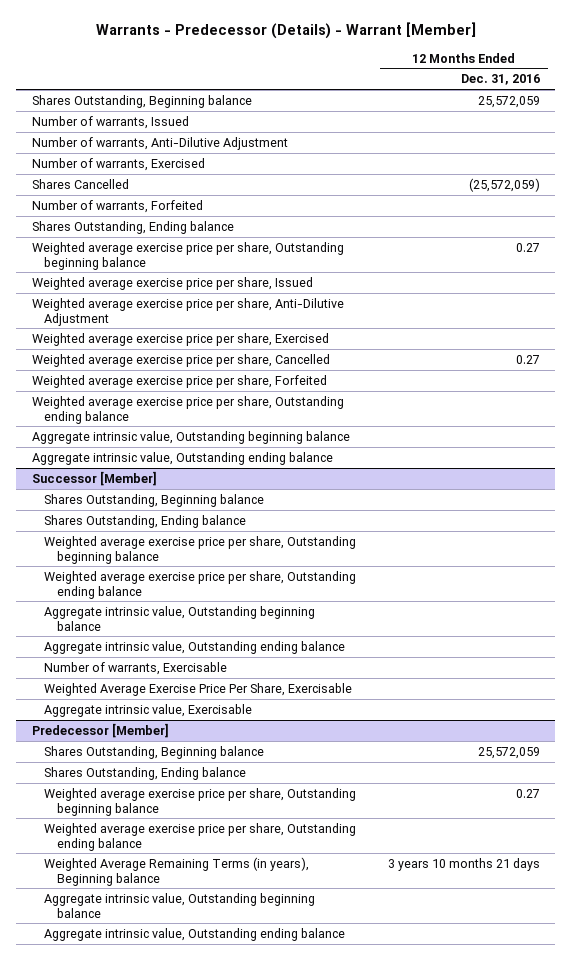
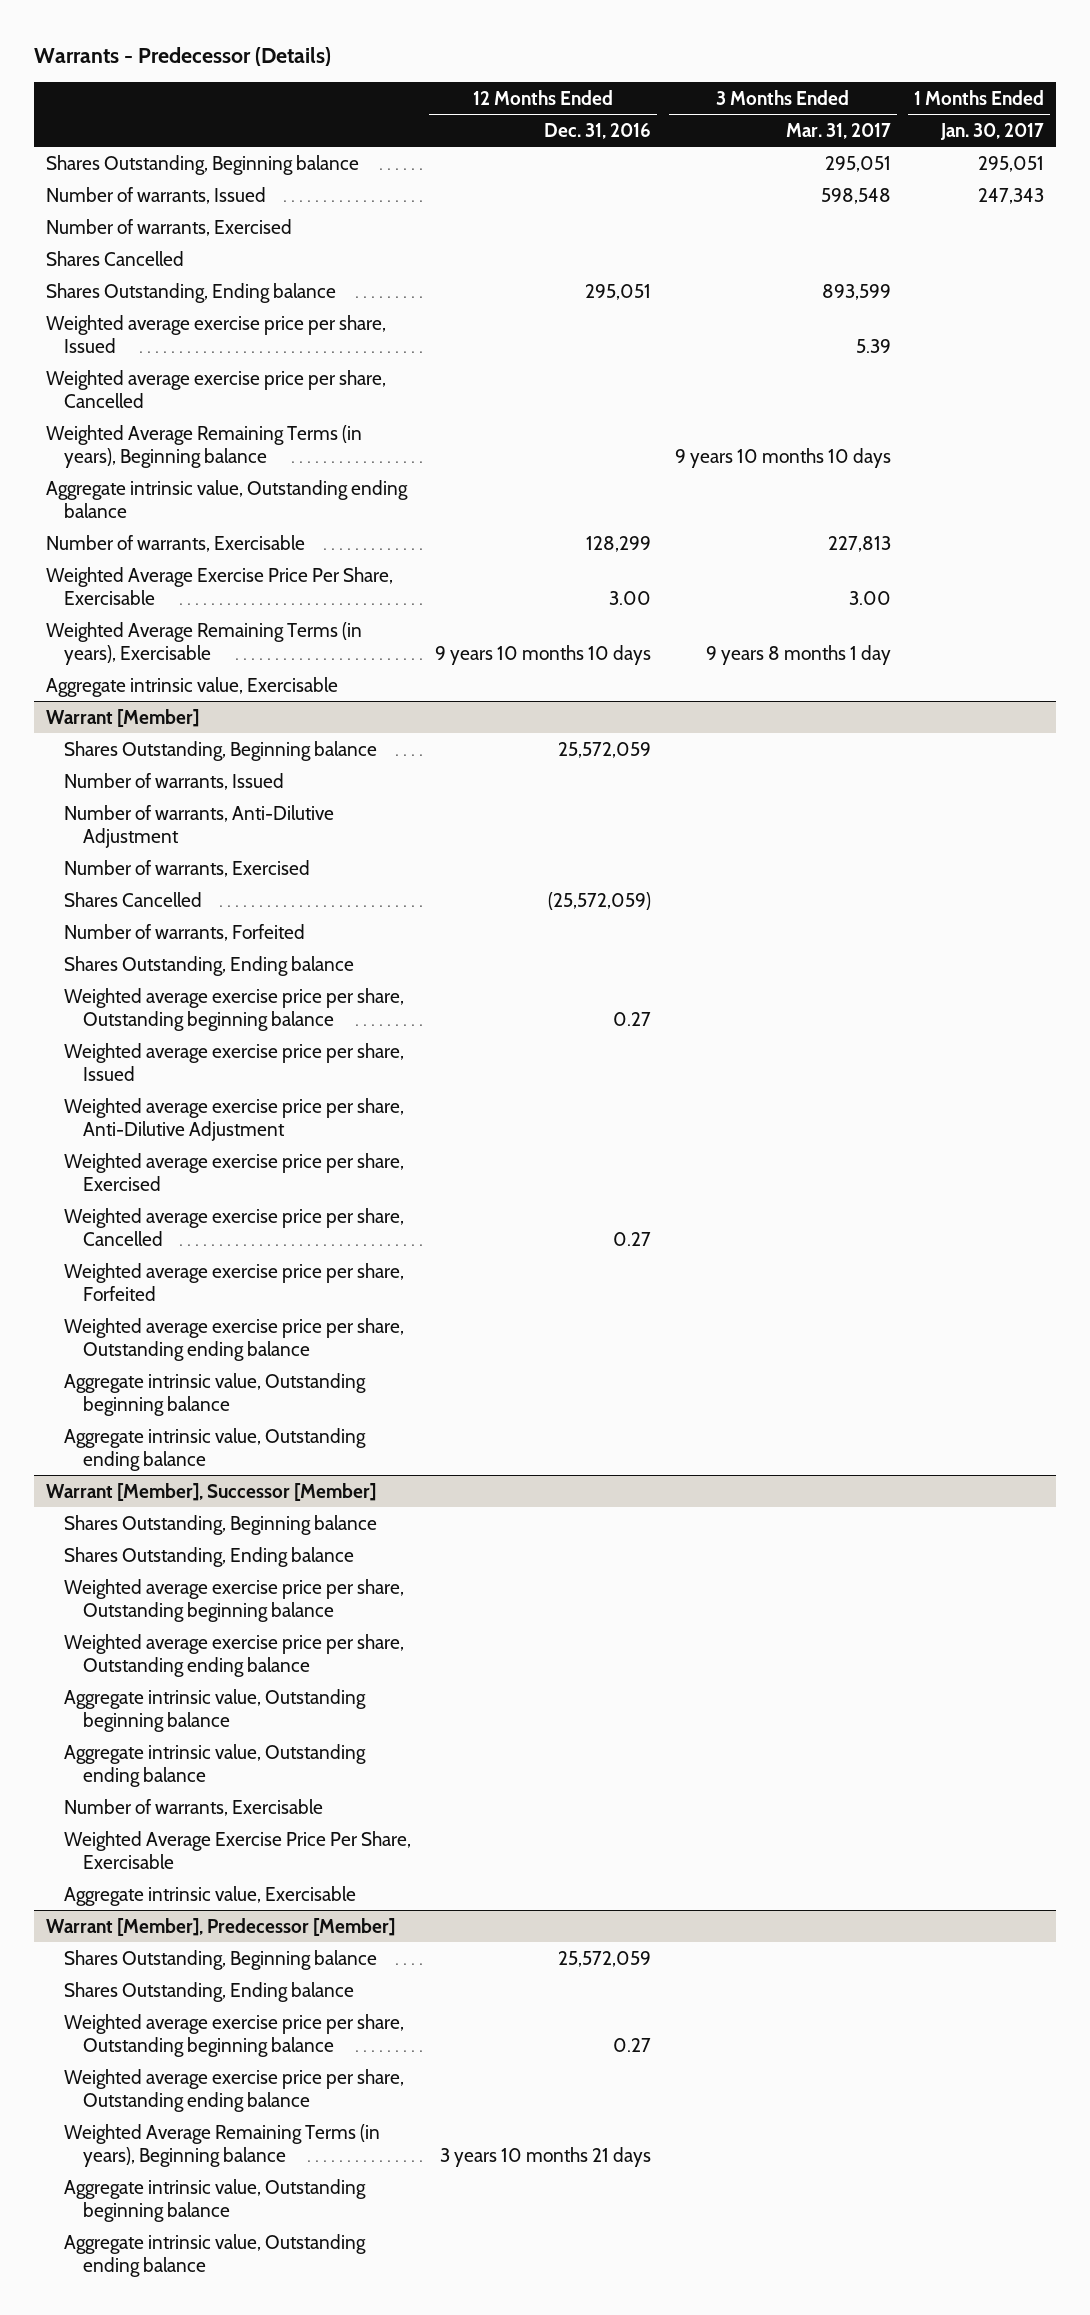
- Warrants - Predecessor (Details) - Warrant [Member]
+ Warrants - Predecessor (Details)
- | 12 Months Ended Dec. 31, 2016
+ | 12 Months Ended Dec. 31, 2016 | 3 Months Ended Mar. 31, 2017 | 1 Months Ended Jan. 30, 2017
+ Shares Outstanding, Beginning balance | | 295,051 | 295,051
+ Number of warrants, Issued | | 598,548 | 247,343
+ Number of warrants, Exercised
+ Shares Cancelled
+ Shares Outstanding, Ending balance | 295,051 | 893,599 |
+ Weighted average exercise price per share, Issued | | 5.39 |
+ Weighted average exercise price per share, Cancelled
+ Weighted Average Remaining Terms (in years), Beginning balance | | 9 years 10 months 10 days |
+ Aggregate intrinsic value, Outstanding ending balance
+ Number of warrants, Exercisable | 128,299 | 227,813 |
+ Weighted Average Exercise Price Per Share, Exercisable | 3.00 | 3.00 |
+ Weighted Average Remaining Terms (in years), Exercisable | 9 years 10 months 10 days | 9 years 8 months 1 day |
+ Aggregate intrinsic value, Exercisable
+ Warrant [Member]
- Successor [Member]
+ Warrant [Member], Successor [Member]
- Predecessor [Member]
+ Warrant [Member], Predecessor [Member]

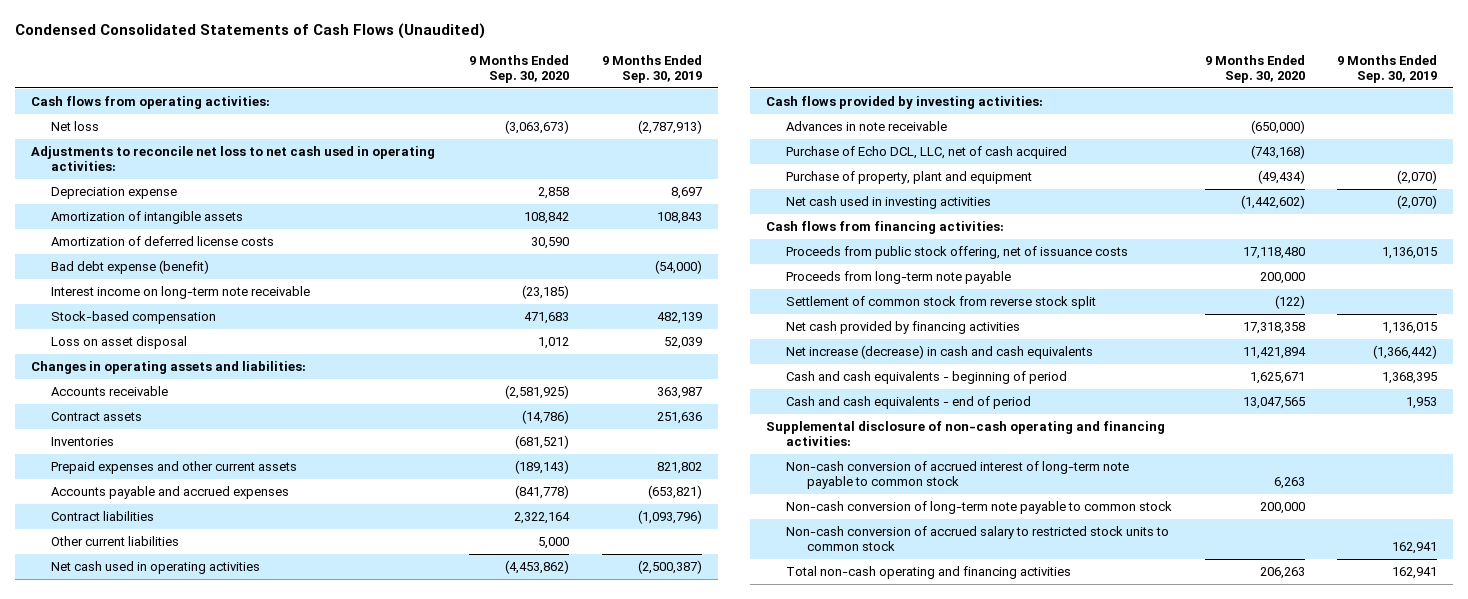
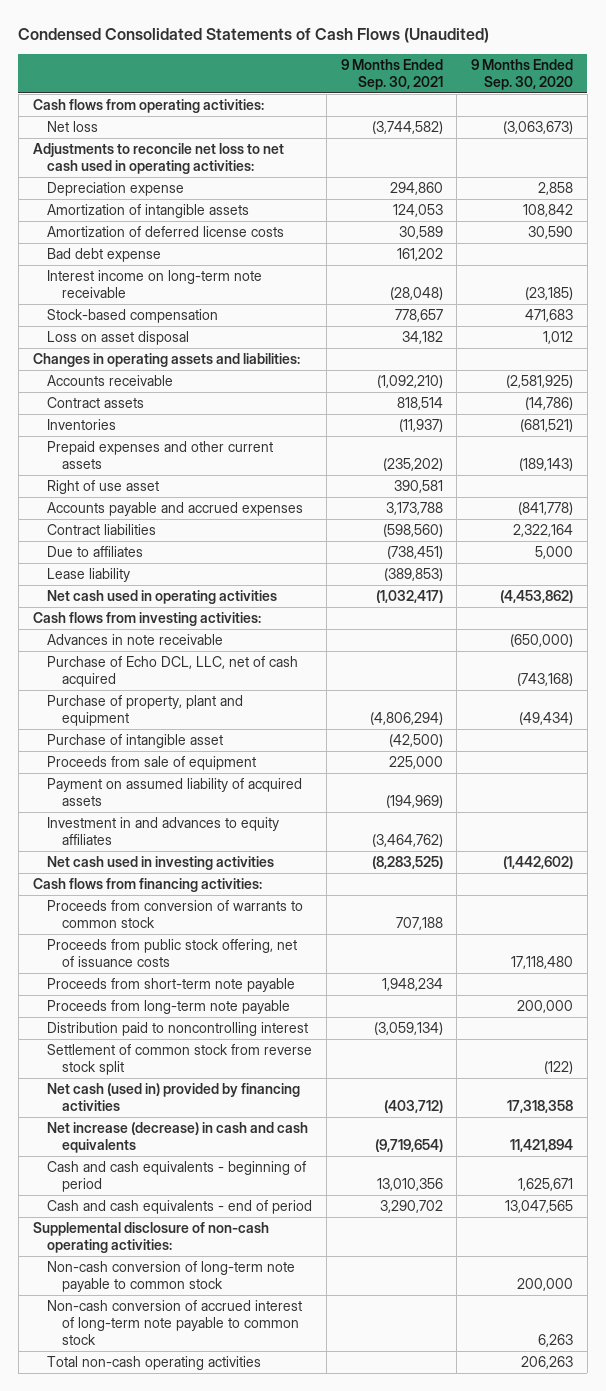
- | 9 Months Ended Sep. 30, 2020 | 9 Months Ended Sep. 30, 2019
+ | 9 Months Ended Sep. 30, 2021 | 9 Months Ended Sep. 30, 2020
- Bad debt expense (benefit) | | (54,000)
+ Bad debt expense | 161,202 |
+ Right of use asset | 390,581 |
- Other current liabilities | 5,000 |
+ Due to affiliates | (738,451) | 5,000
+ Lease liability | (389,853) |
- Cash flows provided by investing activities:
+ Cash flows from investing activities:
+ Purchase of intangible asset | (42,500) |
+ Proceeds from sale of equipment | 225,000 |
+ Payment on assumed liability of acquired assets | (194,969) |
+ Investment in and advances to equity affiliates | (3,464,762) |
+ Proceeds from conversion of warrants to common stock | 707,188 |
+ Proceeds from short-term note payable | 1,948,234 |
+ Distribution paid to noncontrolling interest | (3,059,134) |
- Net cash provided by financing activities | 17,318,358 | 1,136,015
+ Net cash (used in) provided by financing activities | (403,712) | 17,318,358
- Supplemental disclosure of non-cash operating and financing activities:
+ Supplemental disclosure of non-cash operating activities:
- Non-cash conversion of accrued salary to restricted stock units to common stock | | 162,941
- Total non-cash operating and financing activities | 206,263 | 162,941
moved down: Non-cash conversion of accrued interest of long-term note payable to common stock | | 6,263
+ Total non-cash operating activities | | 206,263

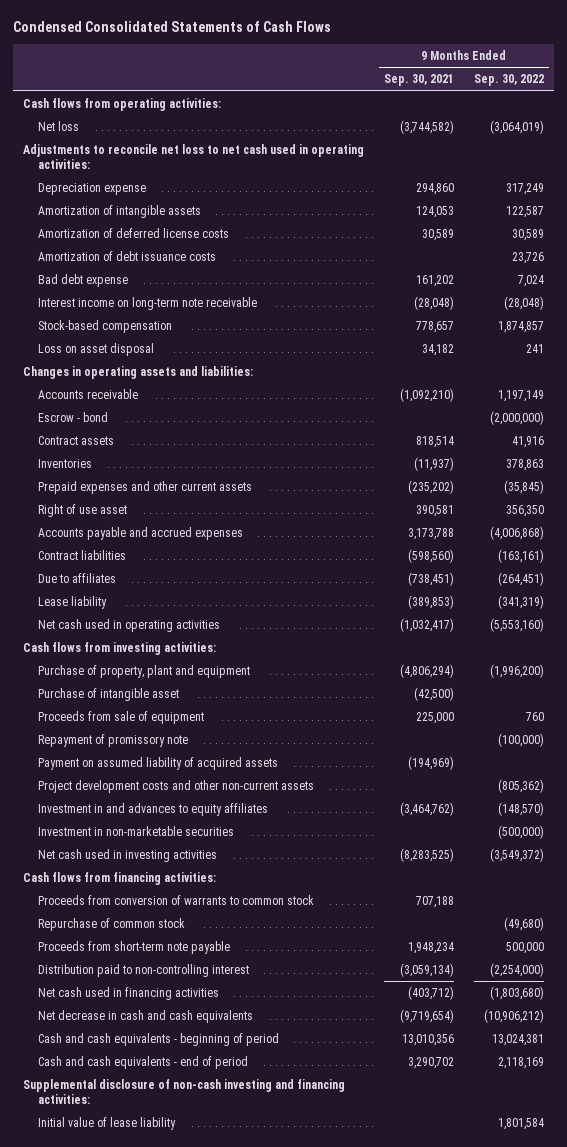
- Condensed Consolidated Statements of Cash Flows (Unaudited)
+ Condensed Consolidated Statements of Cash Flows
- | 9 Months Ended Sep. 30, 2021 | 9 Months Ended Sep. 30, 2020
+ | 9 Months Ended Sep. 30, 2021 | 9 Months Ended Sep. 30, 2022
+ Amortization of debt issuance costs | | 23,726
+ Escrow - bond | | (2,000,000)
- Advances in note receivable | | (650,000)
- Purchase of Echo DCL, LLC, net of cash acquired | | (743,168)
+ Repayment of promissory note | | (100,000)
+ Project development costs and other non-current assets | | (805,362)
+ Investment in non-marketable securities | | (500,000)
- Proceeds from public stock offering, net of issuance costs | | 17,118,480
+ Repurchase of common stock | | (49,680)
- Proceeds from long-term note payable | | 200,000
- Distribution paid to noncontrolling interest | (3,059,134) |
- Settlement of common stock from reverse stock split | | (122)
- Net cash (used in) provided by financing activities | (403,712) | 17,318,358
- Net increase (decrease) in cash and cash equivalents | (9,719,654) | 11,421,894
+ Distribution paid to non-controlling interest | (3,059,134) | (2,254,000)
+ Net cash used in financing activities | (403,712) | (1,803,680)
+ Net decrease in cash and cash equivalents | (9,719,654) | (10,906,212)
- Supplemental disclosure of non-cash operating activities:
- Non-cash conversion of long-term note payable to common stock | | 200,000
- Non-cash conversion of accrued interest of long-term note payable to common stock | | 6,263
- Total non-cash operating activities | | 206,263
+ Supplemental disclosure of non-cash investing and financing activities:
+ Initial value of lease liability | | 1,801,584

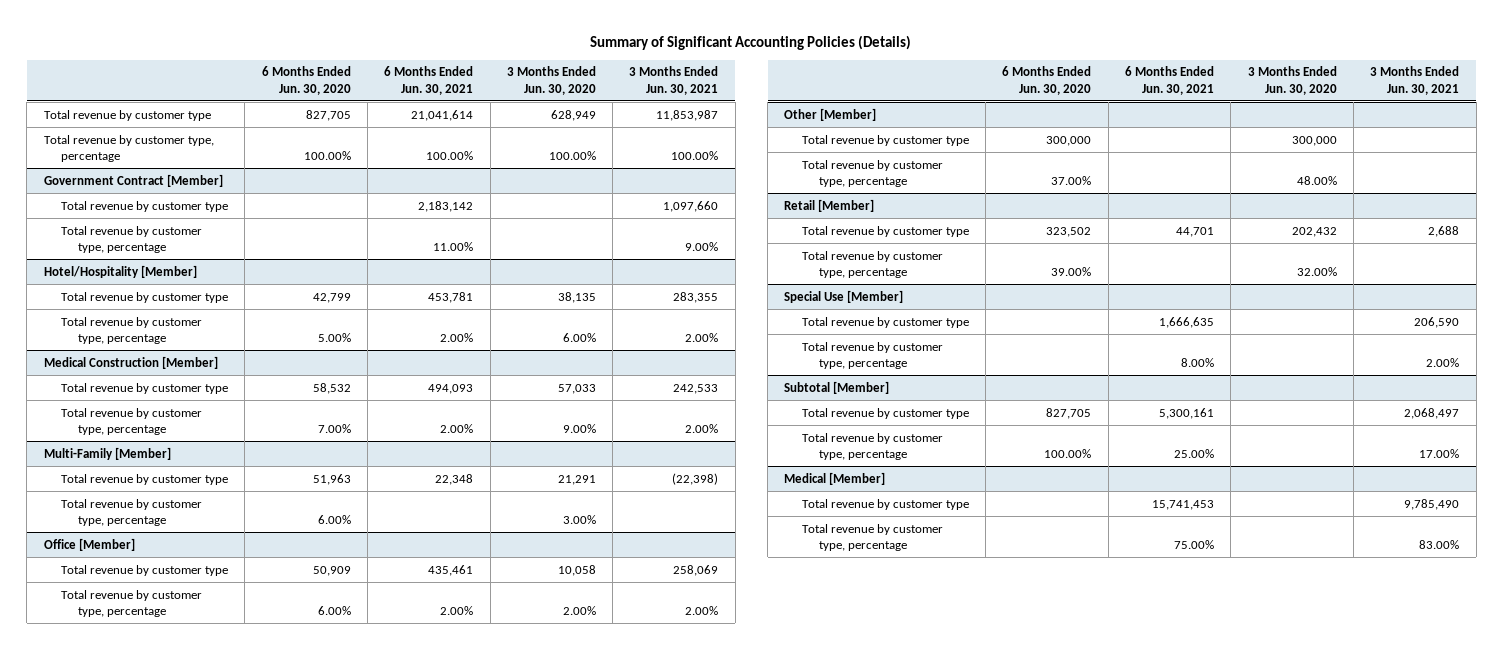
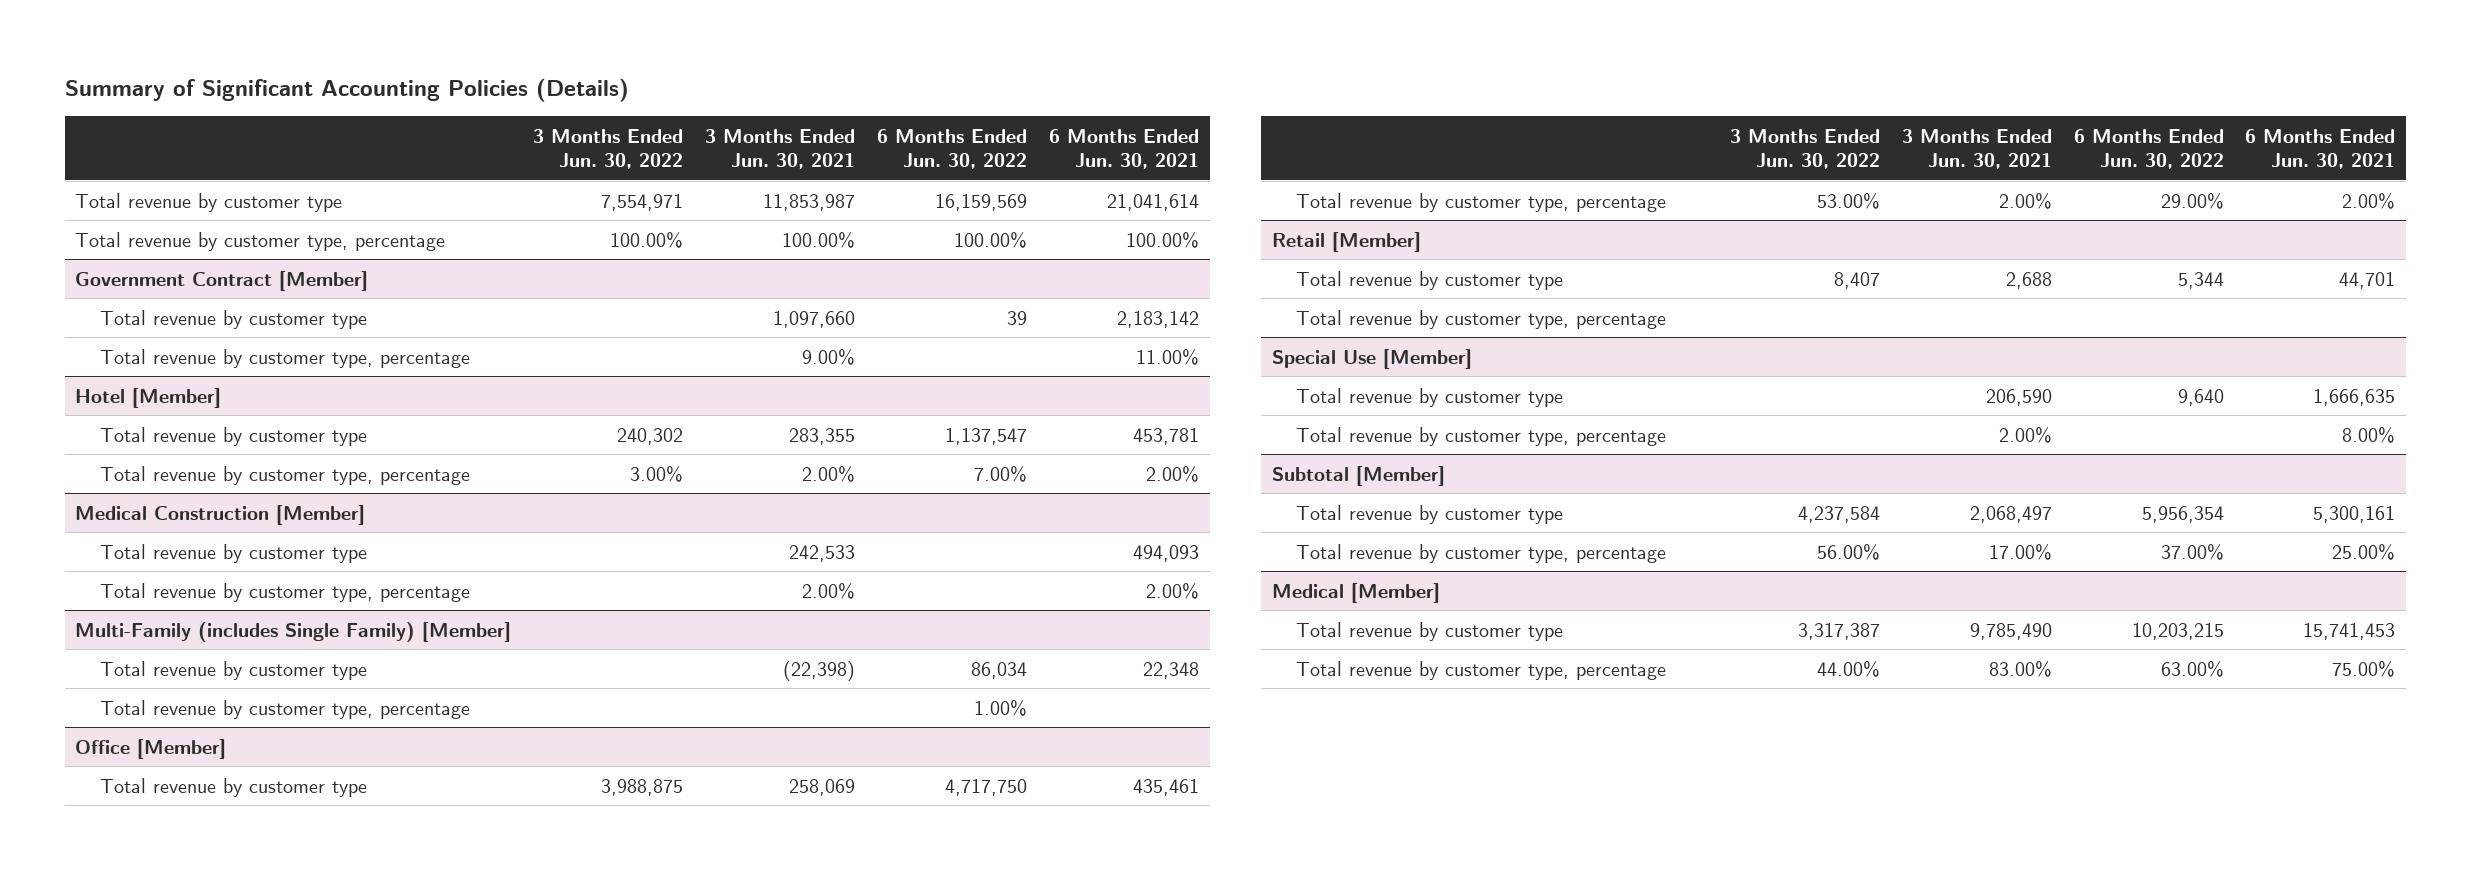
- | 6 Months Ended Jun. 30, 2020 | 6 Months Ended Jun. 30, 2021 | 3 Months Ended Jun. 30, 2020 | 3 Months Ended Jun. 30, 2021
+ | 3 Months Ended Jun. 30, 2022 | 3 Months Ended Jun. 30, 2021 | 6 Months Ended Jun. 30, 2022 | 6 Months Ended Jun. 30, 2021
- Hotel/Hospitality [Member]
+ Hotel [Member]
- Multi-Family [Member]
+ Multi-Family (includes Single Family) [Member]
- Other [Member]
- Total revenue by customer type | 300,000 | | 300,000 |
- Total revenue by customer type, percentage | 37.00% | | 48.00% |

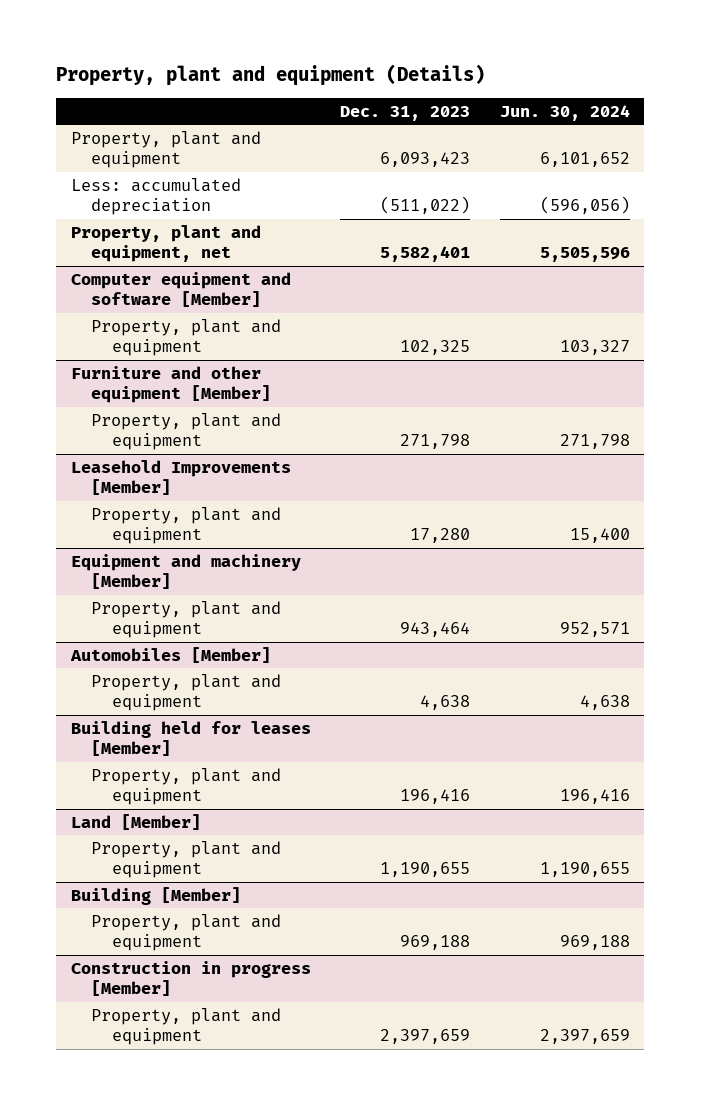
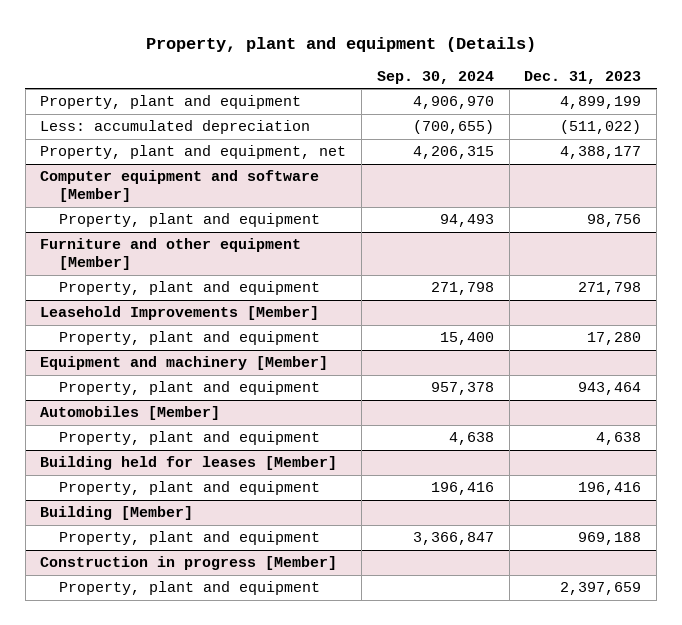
- | Dec. 31, 2023 | Jun. 30, 2024
+ | Sep. 30, 2024 | Dec. 31, 2023
- Property, plant and equipment | 6,093,423 | 6,101,652
+ Property, plant and equipment | 4,906,970 | 4,899,199
- Property, plant and equipment, net | 5,582,401 | 5,505,596
+ Property, plant and equipment, net | 4,206,315 | 4,388,177
@ Computer equipment and software [Member]
- Property, plant and equipment | 102,325 | 103,327
+ Property, plant and equipment | 94,493 | 98,756
- Land [Member]
- Property, plant and equipment | 1,190,655 | 1,190,655

